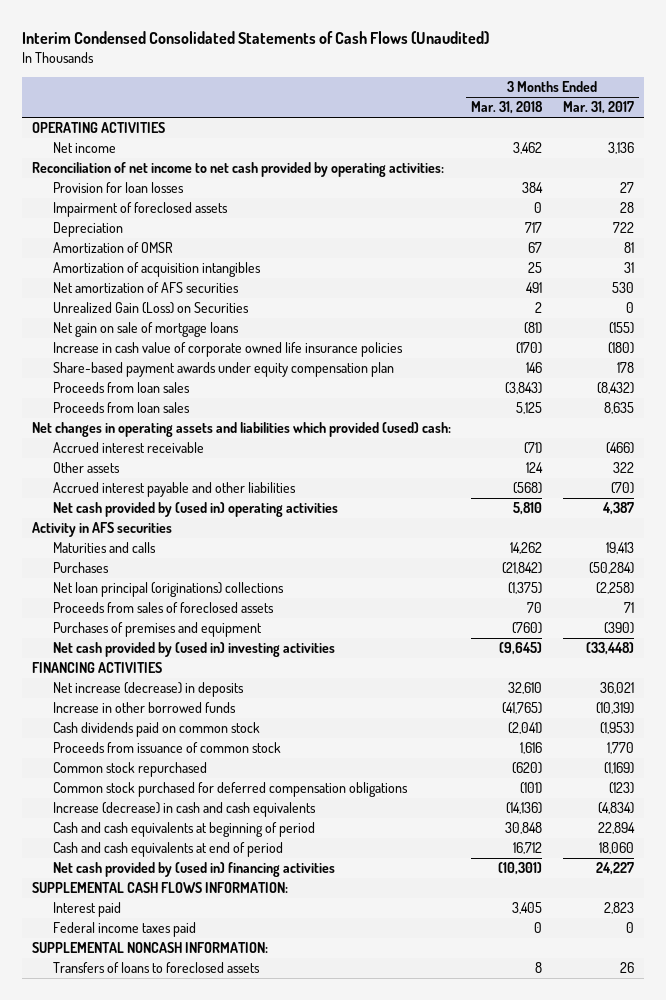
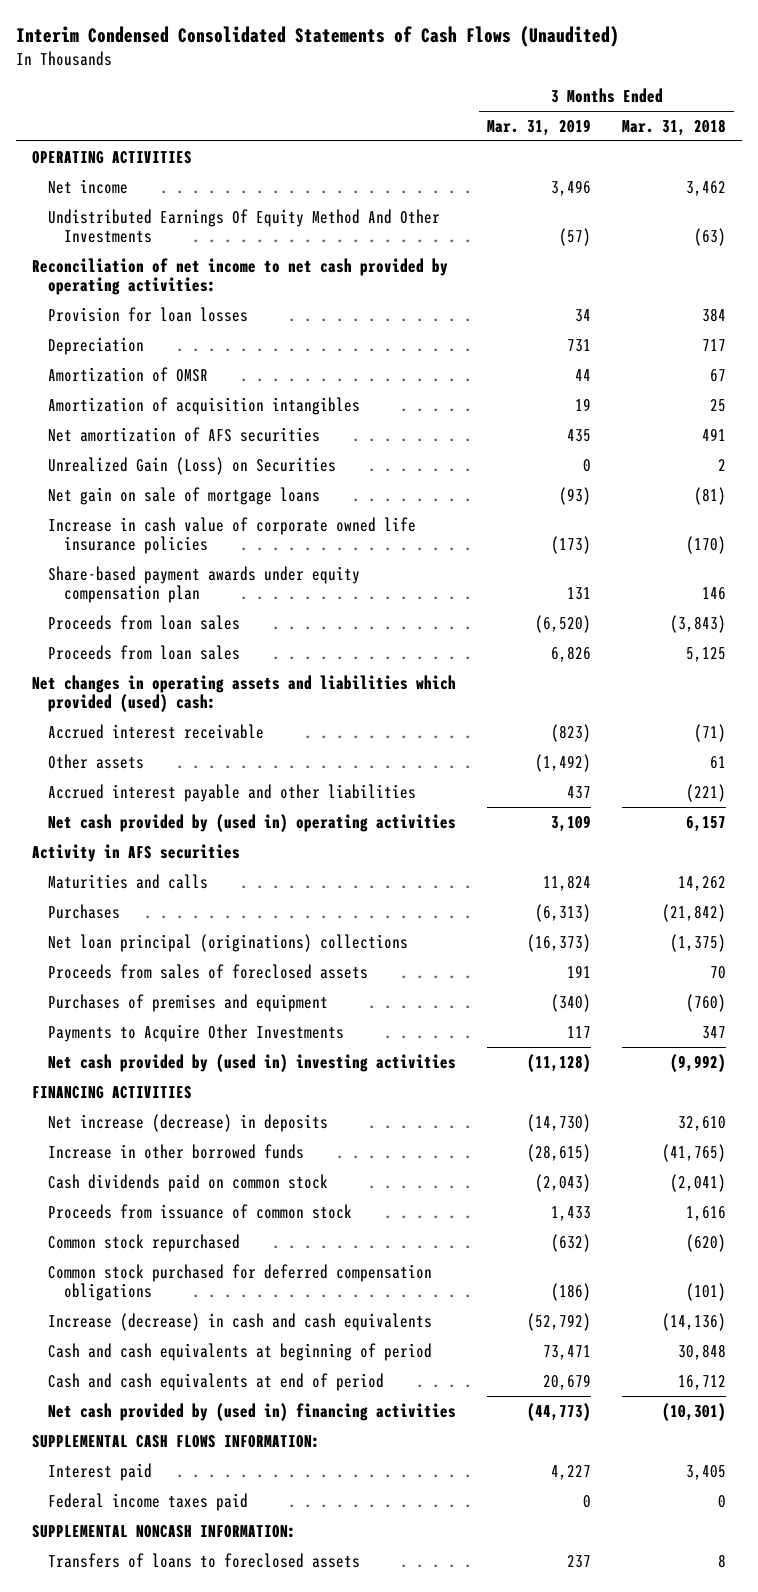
- | 3 Months Ended Mar. 31, 2018 | 3 Months Ended Mar. 31, 2017
+ | 3 Months Ended Mar. 31, 2019 | 3 Months Ended Mar. 31, 2018
+ Undistributed Earnings Of Equity Method And Other Investments | (57) | (63)
- Impairment of foreclosed assets | 0 | 28
- Other assets | 124 | 322
- Accrued interest payable and other liabilities | (568) | (70)
- Net cash provided by (used in) operating activities | 5,810 | 4,387
+ Other assets | (1,492) | 61
+ Accrued interest payable and other liabilities | 437 | (221)
+ Net cash provided by (used in) operating activities | 3,109 | 6,157
- Net cash provided by (used in) investing activities | (9,645) | (33,448)
+ Payments to Acquire Other Investments | 117 | 347
+ Net cash provided by (used in) investing activities | (11,128) | (9,992)

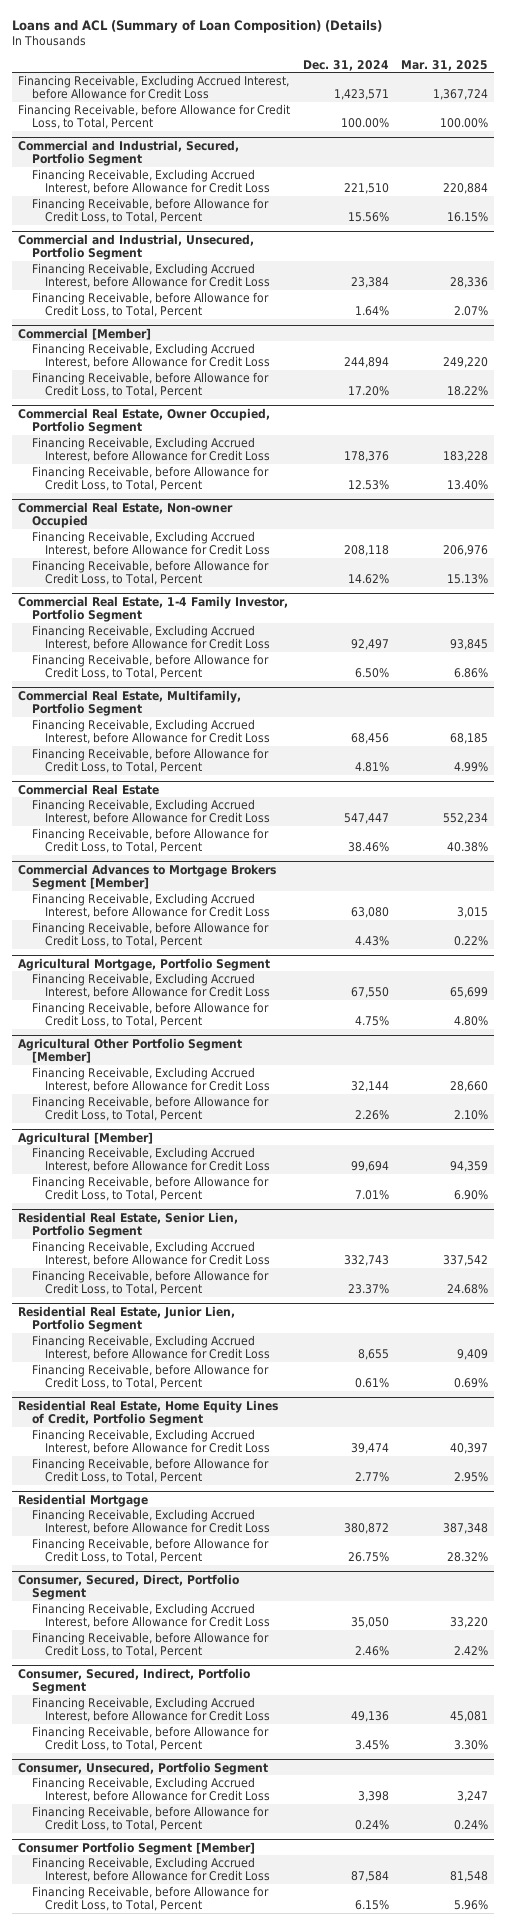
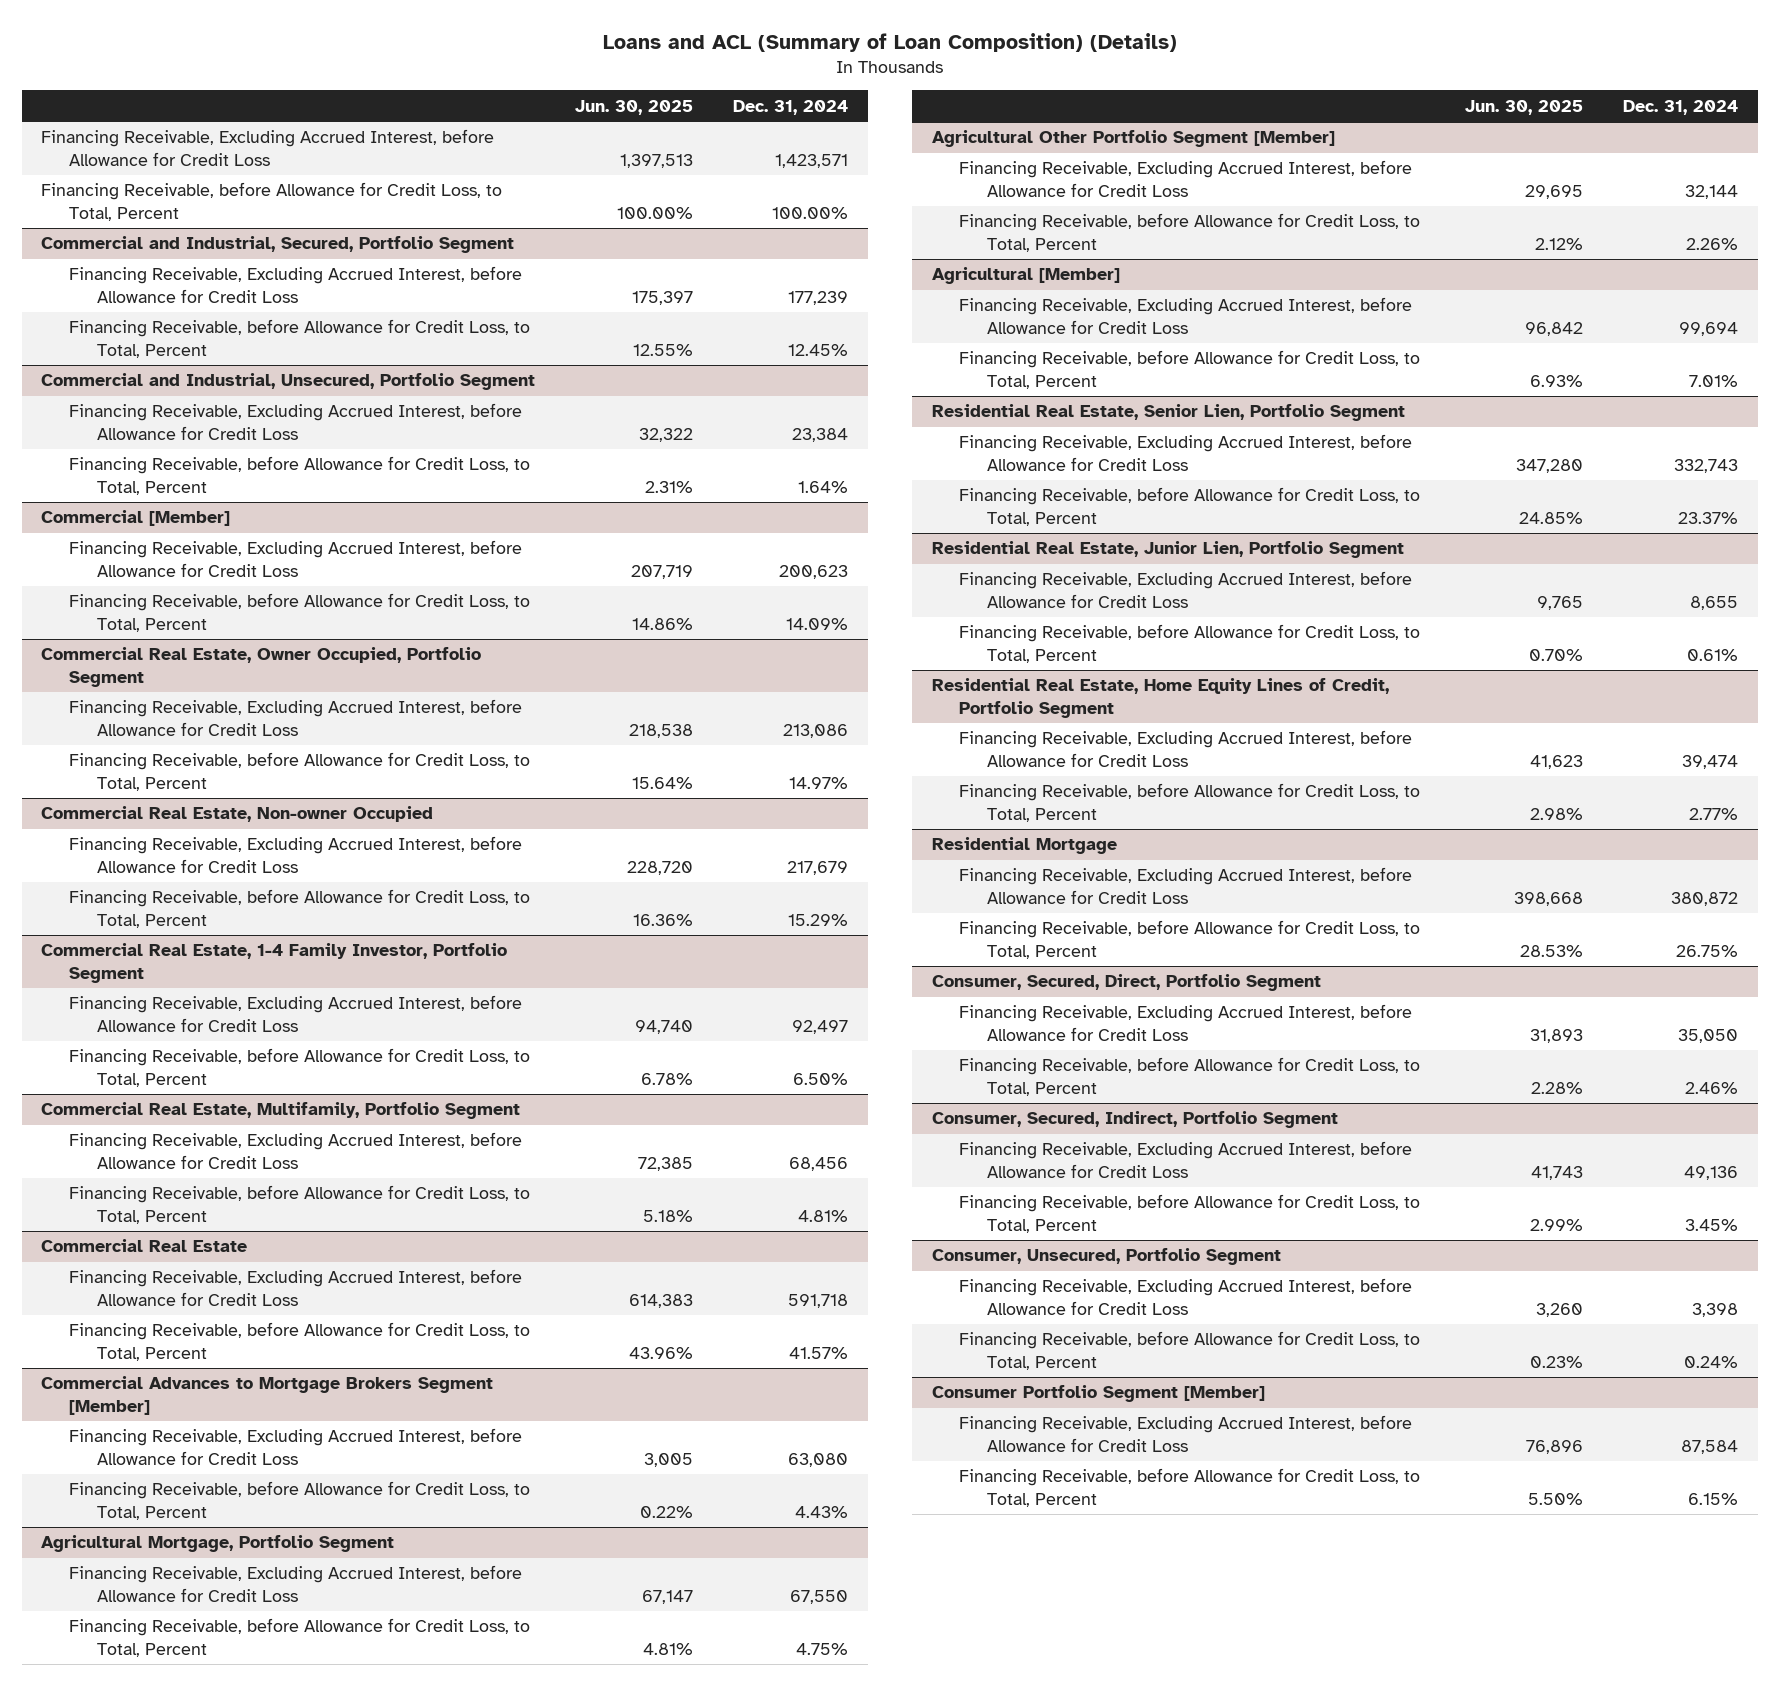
- | Dec. 31, 2024 | Mar. 31, 2025
+ | Jun. 30, 2025 | Dec. 31, 2024
@ Commercial and Industrial, Secured, Portfolio Segment
- Financing Receivable, Excluding Accrued Interest, before Allowance for Credit Loss | 221,510 | 220,884
- Financing Receivable, before Allowance for Credit Loss, to Total, Percent | 15.56% | 16.15%
+ Financing Receivable, Excluding Accrued Interest, before Allowance for Credit Loss | 175,397 | 177,239
+ Financing Receivable, before Allowance for Credit Loss, to Total, Percent | 12.55% | 12.45%
@ Commercial [Member]
- Financing Receivable, Excluding Accrued Interest, before Allowance for Credit Loss | 244,894 | 249,220
- Financing Receivable, before Allowance for Credit Loss, to Total, Percent | 17.20% | 18.22%
+ Financing Receivable, Excluding Accrued Interest, before Allowance for Credit Loss | 207,719 | 200,623
+ Financing Receivable, before Allowance for Credit Loss, to Total, Percent | 14.86% | 14.09%
@ Commercial Real Estate, Owner Occupied, Portfolio Segment
- Financing Receivable, Excluding Accrued Interest, before Allowance for Credit Loss | 178,376 | 183,228
- Financing Receivable, before Allowance for Credit Loss, to Total, Percent | 12.53% | 13.40%
+ Financing Receivable, Excluding Accrued Interest, before Allowance for Credit Loss | 218,538 | 213,086
+ Financing Receivable, before Allowance for Credit Loss, to Total, Percent | 15.64% | 14.97%
@ Commercial Real Estate, Non-owner Occupied
- Financing Receivable, Excluding Accrued Interest, before Allowance for Credit Loss | 208,118 | 206,976
- Financing Receivable, before Allowance for Credit Loss, to Total, Percent | 14.62% | 15.13%
+ Financing Receivable, Excluding Accrued Interest, before Allowance for Credit Loss | 228,720 | 217,679
+ Financing Receivable, before Allowance for Credit Loss, to Total, Percent | 16.36% | 15.29%
@ Commercial Real Estate
- Financing Receivable, Excluding Accrued Interest, before Allowance for Credit Loss | 547,447 | 552,234
- Financing Receivable, before Allowance for Credit Loss, to Total, Percent | 38.46% | 40.38%
+ Financing Receivable, Excluding Accrued Interest, before Allowance for Credit Loss | 614,383 | 591,718
+ Financing Receivable, before Allowance for Credit Loss, to Total, Percent | 43.96% | 41.57%

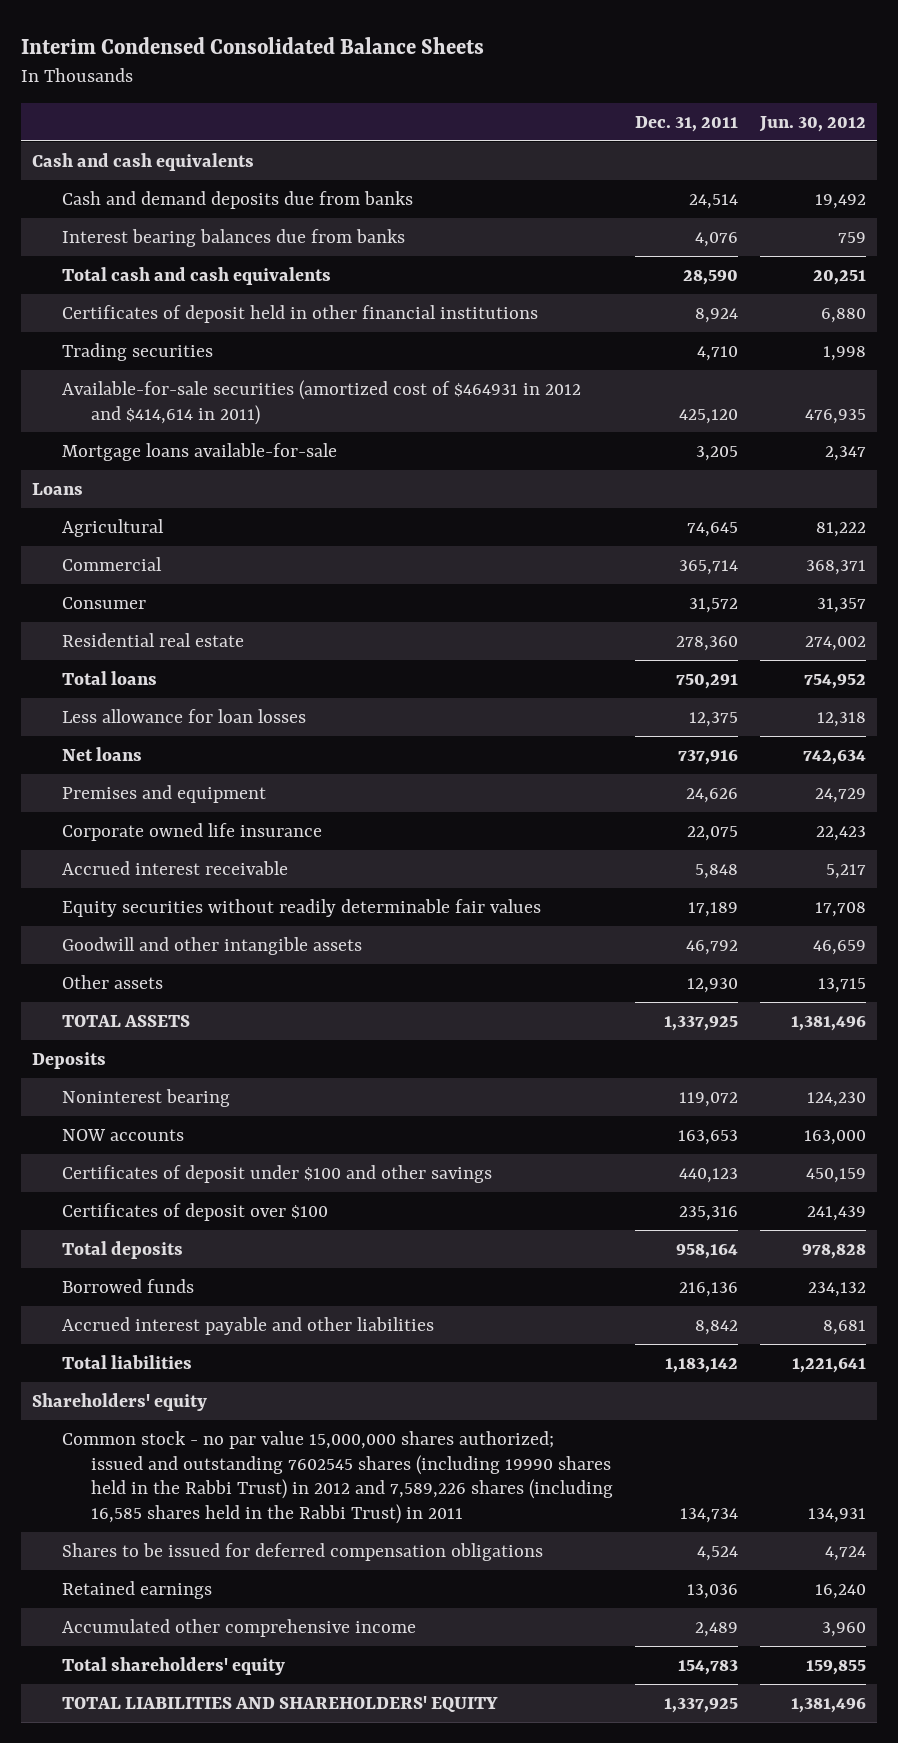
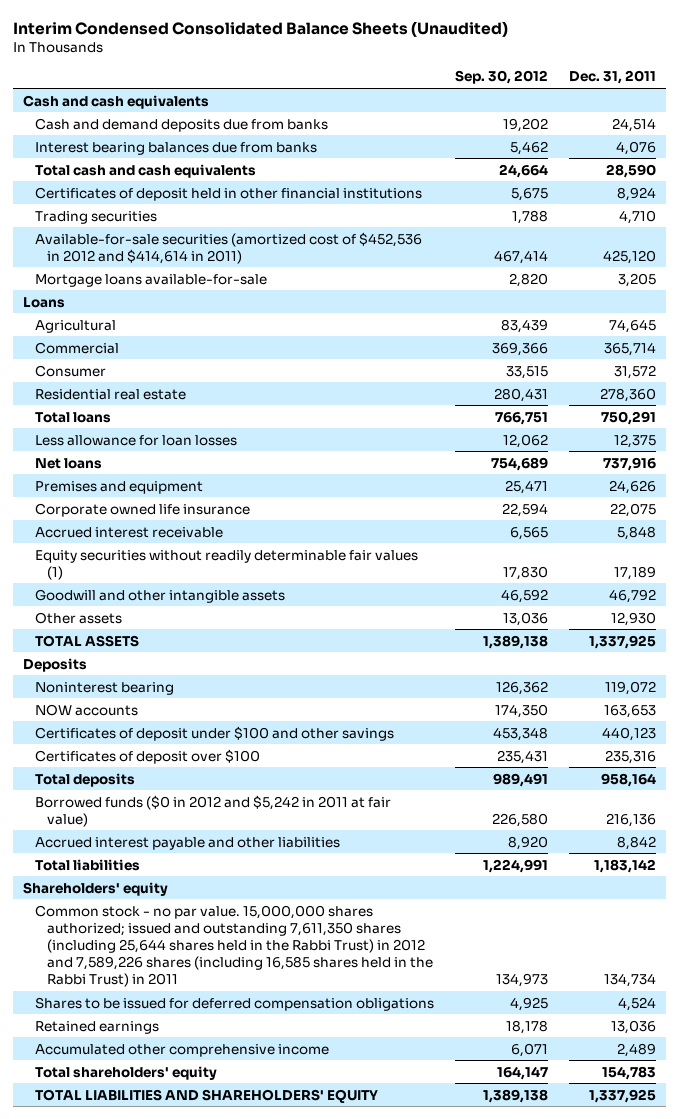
- Interim Condensed Consolidated Balance Sheets
+ Interim Condensed Consolidated Balance Sheets (Unaudited)
- | Dec. 31, 2011 | Jun. 30, 2012
+ | Sep. 30, 2012 | Dec. 31, 2011
- Available-for-sale securities (amortized cost of $464931 in 2012 and $414,614 in 2011) | 425,120 | 476,935
+ Available-for-sale securities (amortized cost of $452,536 in 2012 and $414,614 in 2011) | 467,414 | 425,120
- Equity securities without readily determinable fair values | 17,189 | 17,708
+ Equity securities without readily determinable fair values (1) | 17,830 | 17,189
- Borrowed funds | 216,136 | 234,132
+ Borrowed funds ($0 in 2012 and $5,242 in 2011 at fair value) | 226,580 | 216,136
- Common stock - no par value 15,000,000 shares authorized; issued and outstanding 7602545 shares (including 19990 shares held in the Rabbi Trust) in 2012 and 7,589,226 shares (including 16,585 shares held in the Rabbi Trust) in 2011 | 134,734 | 134,931
+ Common stock - no par value. 15,000,000 shares authorized; issued and outstanding 7,611,350 shares (including 25,644 shares held in the Rabbi Trust) in 2012 and 7,589,226 shares (including 16,585 shares held in the Rabbi Trust) in 2011 | 134,973 | 134,734

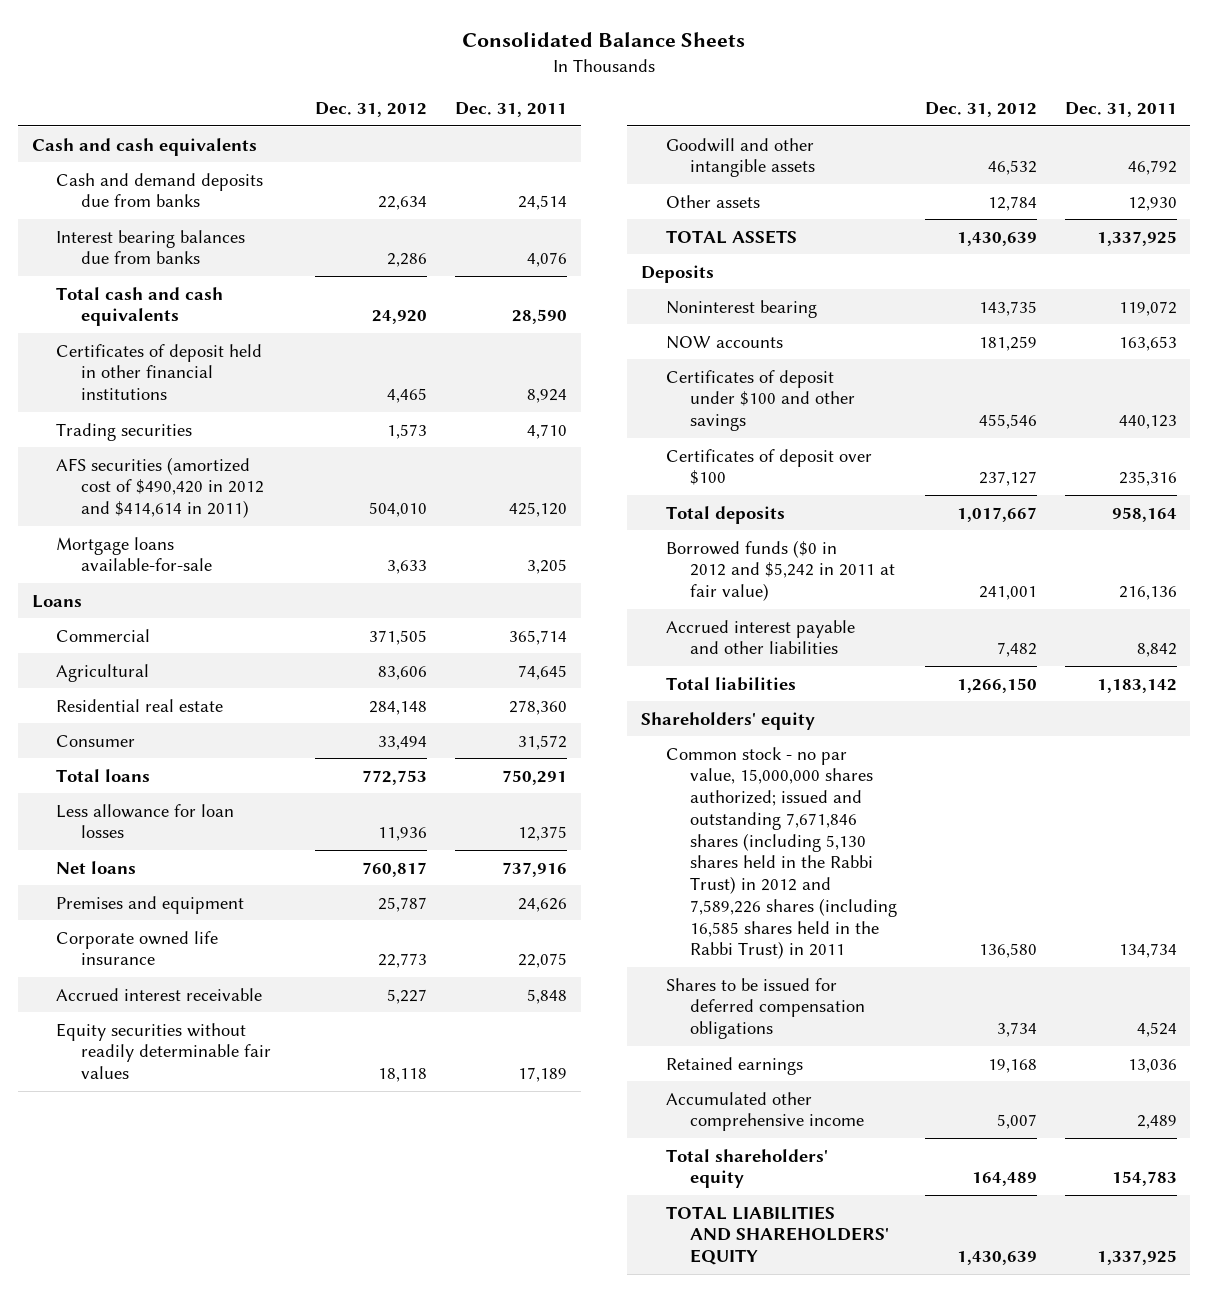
- Interim Condensed Consolidated Balance Sheets (Unaudited)
+ Consolidated Balance Sheets
- | Sep. 30, 2012 | Dec. 31, 2011
+ | Dec. 31, 2012 | Dec. 31, 2011
- Available-for-sale securities (amortized cost of $452,536 in 2012 and $414,614 in 2011) | 467,414 | 425,120
+ AFS securities (amortized cost of $490,420 in 2012 and $414,614 in 2011) | 504,010 | 425,120
moved down: Agricultural | 83,606 | 74,645
moved down: Consumer | 33,494 | 31,572
- Equity securities without readily determinable fair values (1) | 17,830 | 17,189
+ Equity securities without readily determinable fair values | 18,118 | 17,189
- Common stock - no par value. 15,000,000 shares authorized; issued and outstanding 7,611,350 shares (including 25,644 shares held in the Rabbi Trust) in 2012 and 7,589,226 shares (including 16,585 shares held in the Rabbi Trust) in 2011 | 134,973 | 134,734
+ Common stock - no par value, 15,000,000 shares authorized; issued and outstanding 7,671,846 shares (including 5,130 shares held in the Rabbi Trust) in 2012 and 7,589,226 shares (including 16,585 shares held in the Rabbi Trust) in 2011 | 136,580 | 134,734

